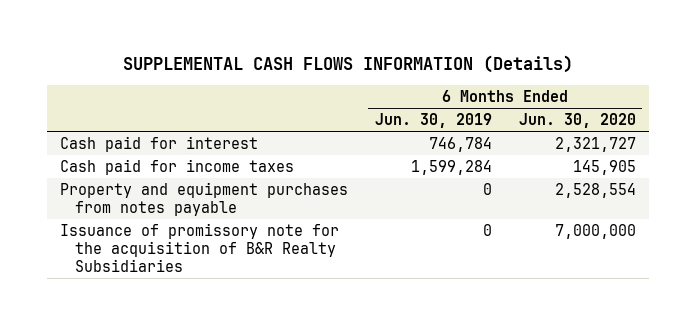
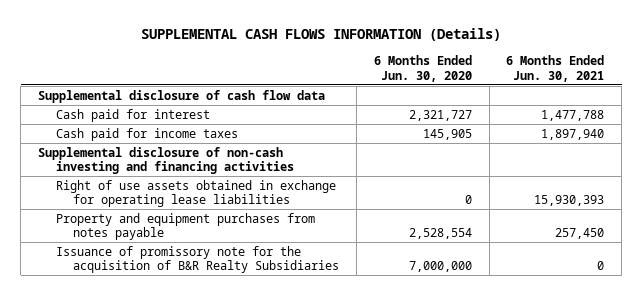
- | 6 Months Ended Jun. 30, 2019 | 6 Months Ended Jun. 30, 2020
+ | 6 Months Ended Jun. 30, 2020 | 6 Months Ended Jun. 30, 2021
+ Supplemental disclosure of cash flow data
+ Supplemental disclosure of non-cash investing and financing activities
+ Right of use assets obtained in exchange for operating lease liabilities | 0 | 15,930,393

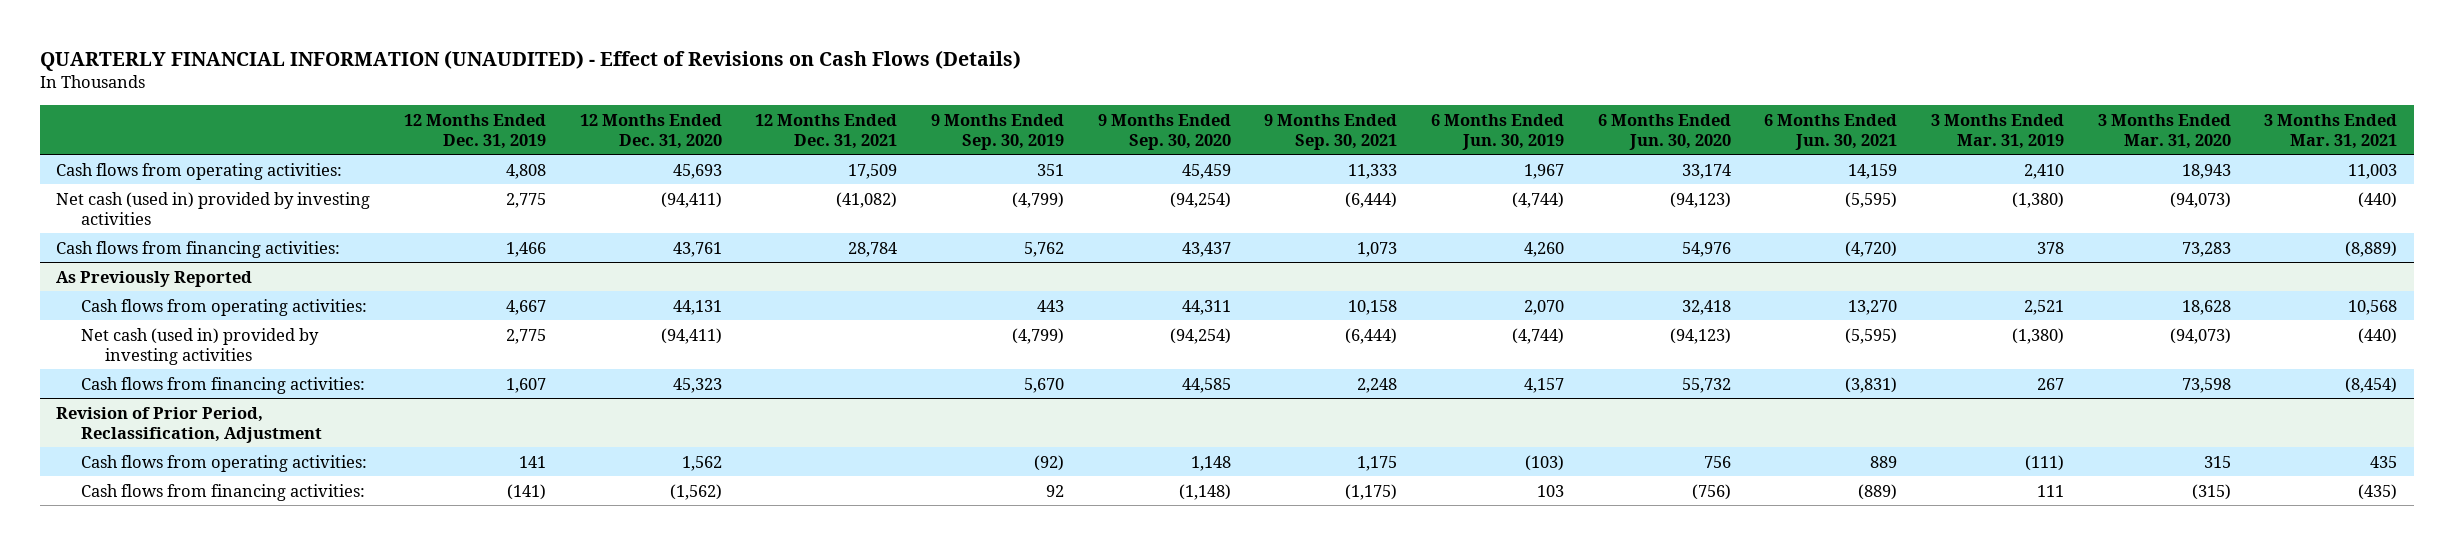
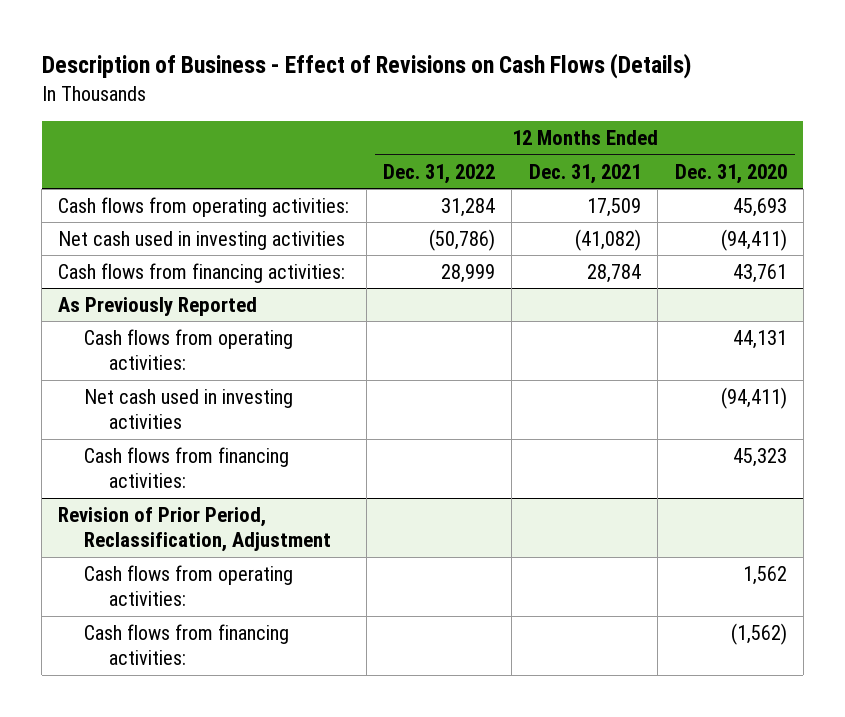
- QUARTERLY FINANCIAL INFORMATION (UNAUDITED) - Effect of Revisions on Cash Flows (Details)
+ Description of Business - Effect of Revisions on Cash Flows (Details)
- | 12 Months Ended Dec. 31, 2019 | 12 Months Ended Dec. 31, 2020 | 12 Months Ended Dec. 31, 2021 | 9 Months Ended Sep. 30, 2019 | 9 Months Ended Sep. 30, 2020 | 9 Months Ended Sep. 30, 2021 | 6 Months Ended Jun. 30, 2019 | 6 Months Ended Jun. 30, 2020 | 6 Months Ended Jun. 30, 2021 | 3 Months Ended Mar. 31, 2019 | 3 Months Ended Mar. 31, 2020 | 3 Months Ended Mar. 31, 2021
+ | 12 Months Ended Dec. 31, 2022 | 12 Months Ended Dec. 31, 2021 | 12 Months Ended Dec. 31, 2020
- Net cash (used in) provided by investing activities | 2,775 | (94,411) | (41,082) | (4,799) | (94,254) | (6,444) | (4,744) | (94,123) | (5,595) | (1,380) | (94,073) | (440)
+ Net cash used in investing activities | (50,786) | (41,082) | (94,411)
@ As Previously Reported
- Net cash (used in) provided by investing activities | 2,775 | (94,411) | | (4,799) | (94,254) | (6,444) | (4,744) | (94,123) | (5,595) | (1,380) | (94,073) | (440)
+ Net cash used in investing activities | | | (94,411)

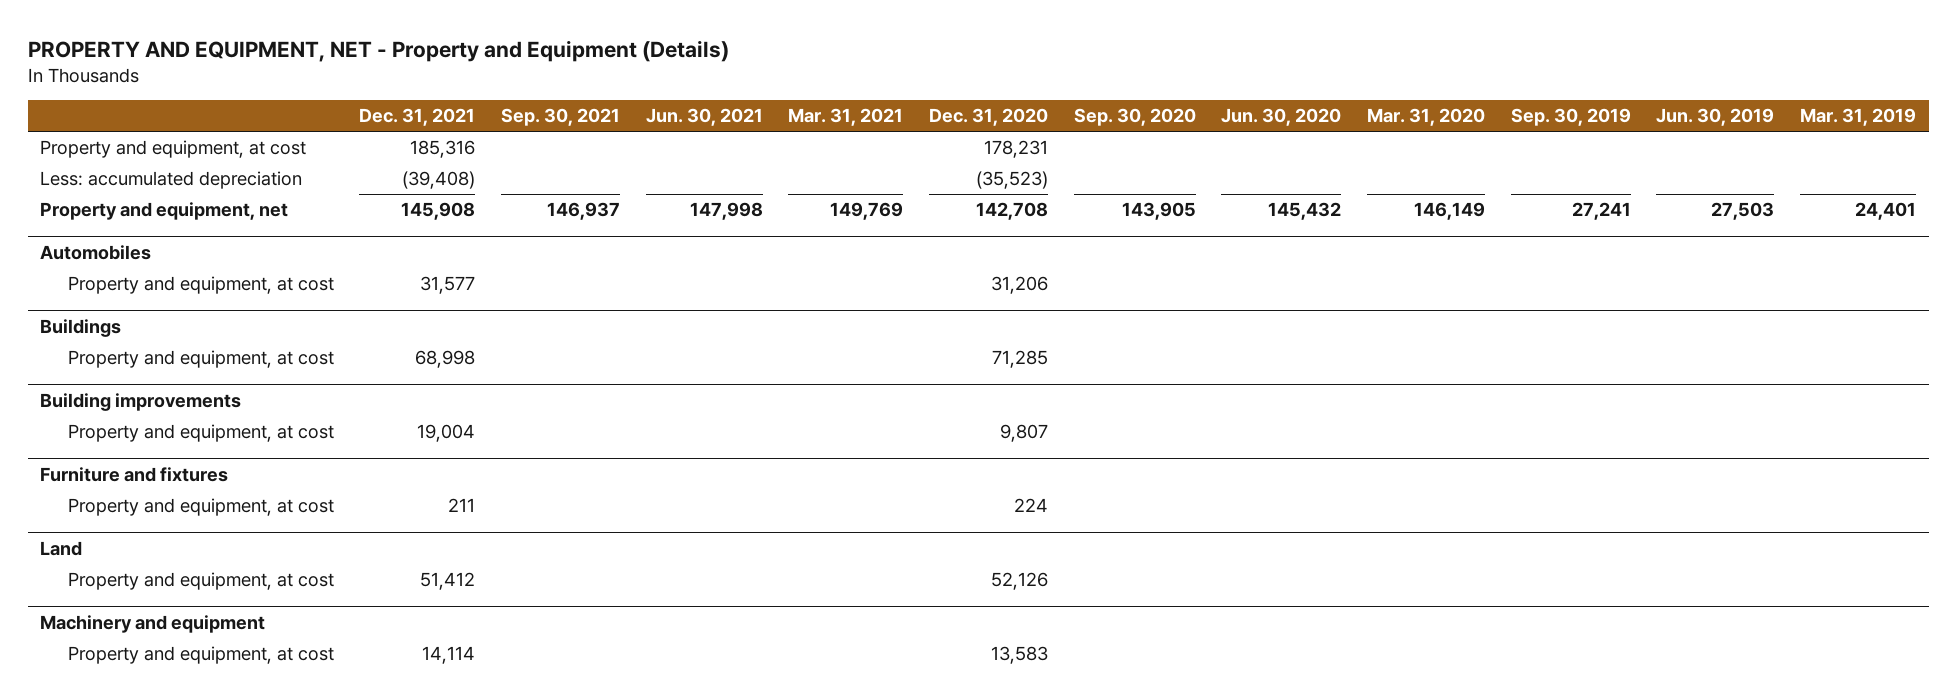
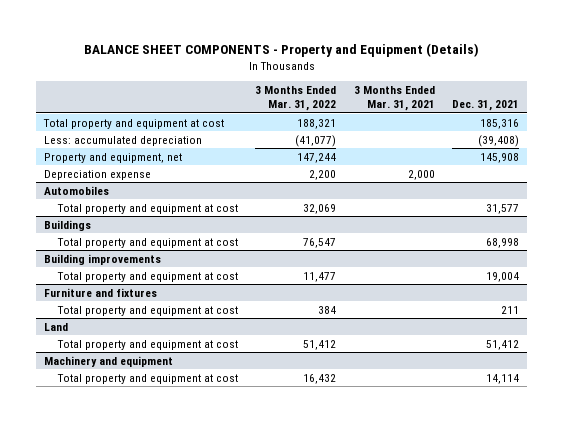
- PROPERTY AND EQUIPMENT, NET - Property and Equipment (Details)
+ BALANCE SHEET COMPONENTS - Property and Equipment (Details)
- | Dec. 31, 2021 | Sep. 30, 2021 | Jun. 30, 2021 | Mar. 31, 2021 | Dec. 31, 2020 | Sep. 30, 2020 | Jun. 30, 2020 | Mar. 31, 2020 | Sep. 30, 2019 | Jun. 30, 2019 | Mar. 31, 2019
+ | 3 Months Ended Mar. 31, 2022 | 3 Months Ended Mar. 31, 2021 | Dec. 31, 2021
- Property and equipment, at cost | 185,316 | | | | 178,231 | | | | | |
+ Total property and equipment at cost | 188,321 | | 185,316
+ Depreciation expense | 2,200 | 2,000 |
@ Automobiles
- Property and equipment, at cost | 31,577 | | | | 31,206 | | | | | |
+ Total property and equipment at cost | 32,069 | | 31,577
@ Buildings
- Property and equipment, at cost | 68,998 | | | | 71,285 | | | | | |
+ Total property and equipment at cost | 76,547 | | 68,998
@ Building improvements
- Property and equipment, at cost | 19,004 | | | | 9,807 | | | | | |
+ Total property and equipment at cost | 11,477 | | 19,004
@ Furniture and fixtures
- Property and equipment, at cost | 211 | | | | 224 | | | | | |
+ Total property and equipment at cost | 384 | | 211
@ Land
- Property and equipment, at cost | 51,412 | | | | 52,126 | | | | | |
+ Total property and equipment at cost | 51,412 | | 51,412
@ Machinery and equipment
- Property and equipment, at cost | 14,114 | | | | 13,583 | | | | | |
+ Total property and equipment at cost | 16,432 | | 14,114

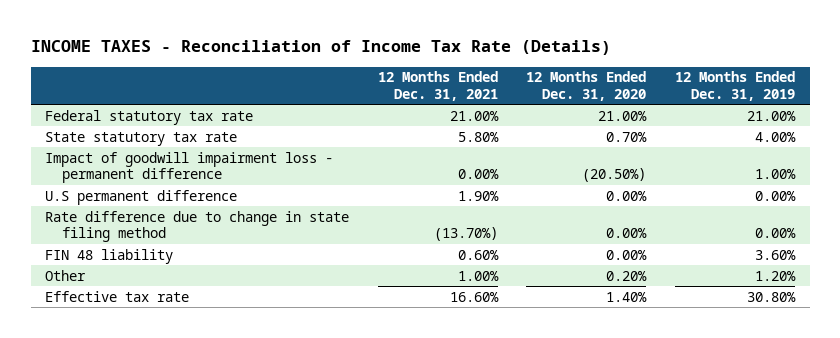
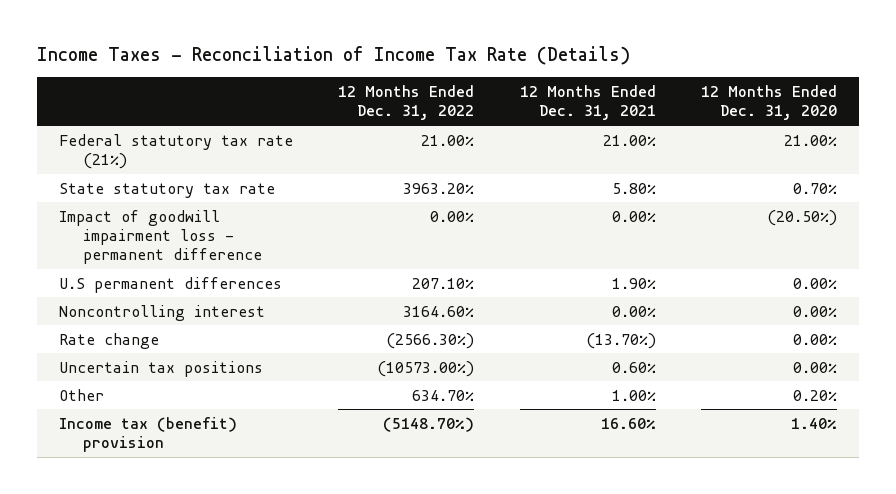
- INCOME TAXES - Reconciliation of Income Tax Rate (Details)
+ Income Taxes - Reconciliation of Income Tax Rate (Details)
- | 12 Months Ended Dec. 31, 2021 | 12 Months Ended Dec. 31, 2020 | 12 Months Ended Dec. 31, 2019
+ | 12 Months Ended Dec. 31, 2022 | 12 Months Ended Dec. 31, 2021 | 12 Months Ended Dec. 31, 2020
- Federal statutory tax rate | 21.00% | 21.00% | 21.00%
+ Federal statutory tax rate (21%) | 21.00% | 21.00% | 21.00%
- U.S permanent difference | 1.90% | 0.00% | 0.00%
- Rate difference due to change in state filing method | (13.70%) | 0.00% | 0.00%
- FIN 48 liability | 0.60% | 0.00% | 3.60%
+ U.S permanent differences | 207.10% | 1.90% | 0.00%
+ Noncontrolling interest | 3164.60% | 0.00% | 0.00%
+ Rate change | (2566.30%) | (13.70%) | 0.00%
+ Uncertain tax positions | (10573.00%) | 0.60% | 0.00%
- Effective tax rate | 16.60% | 1.40% | 30.80%
+ Income tax (benefit) provision | (5148.70%) | 16.60% | 1.40%

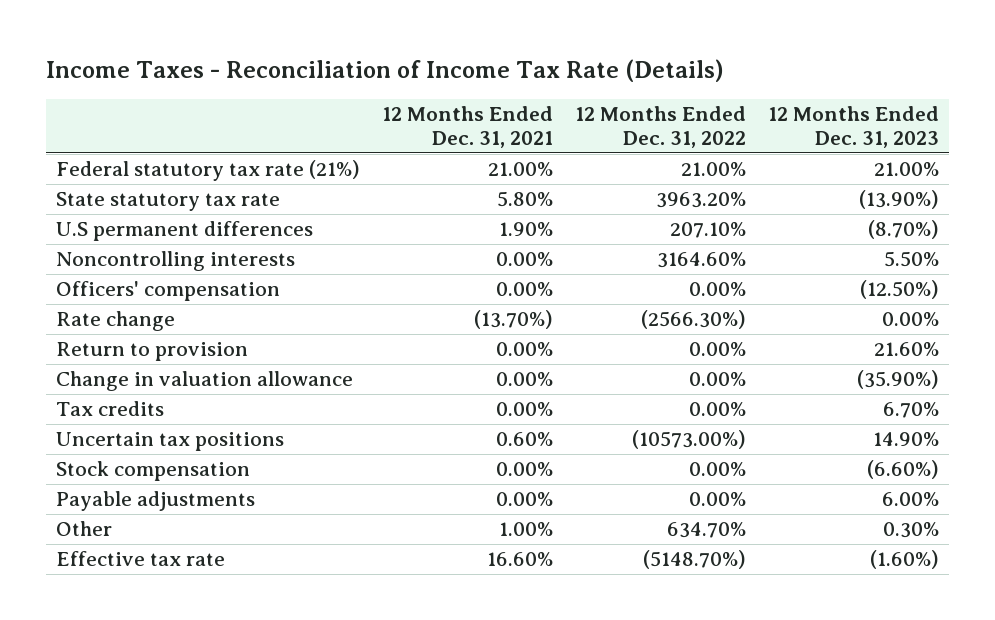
- | 12 Months Ended Dec. 31, 2022 | 12 Months Ended Dec. 31, 2021 | 12 Months Ended Dec. 31, 2020
+ | 12 Months Ended Dec. 31, 2021 | 12 Months Ended Dec. 31, 2022 | 12 Months Ended Dec. 31, 2023
- Impact of goodwill impairment loss - permanent difference | 0.00% | 0.00% | (20.50%)
- Noncontrolling interest | 3164.60% | 0.00% | 0.00%
+ Noncontrolling interests | 0.00% | 3164.60% | 5.50%
+ Officers' compensation | 0.00% | 0.00% | (12.50%)
+ Return to provision | 0.00% | 0.00% | 21.60%
+ Change in valuation allowance | 0.00% | 0.00% | (35.90%)
+ Tax credits | 0.00% | 0.00% | 6.70%
+ Stock compensation | 0.00% | 0.00% | (6.60%)
+ Payable adjustments | 0.00% | 0.00% | 6.00%
- Income tax (benefit) provision | (5148.70%) | 16.60% | 1.40%
+ Effective tax rate | 16.60% | (5148.70%) | (1.60%)

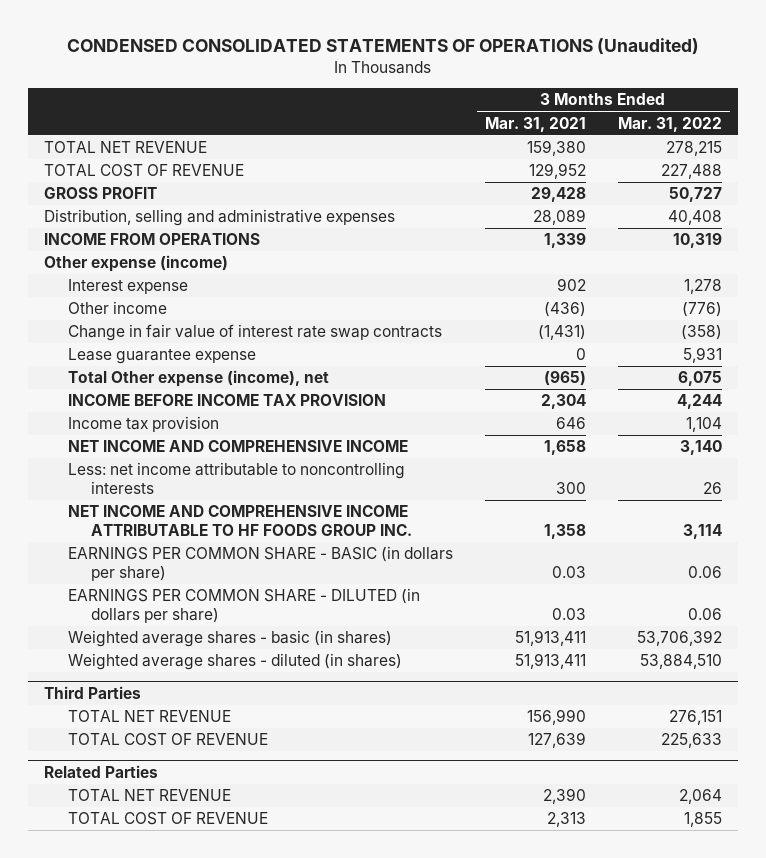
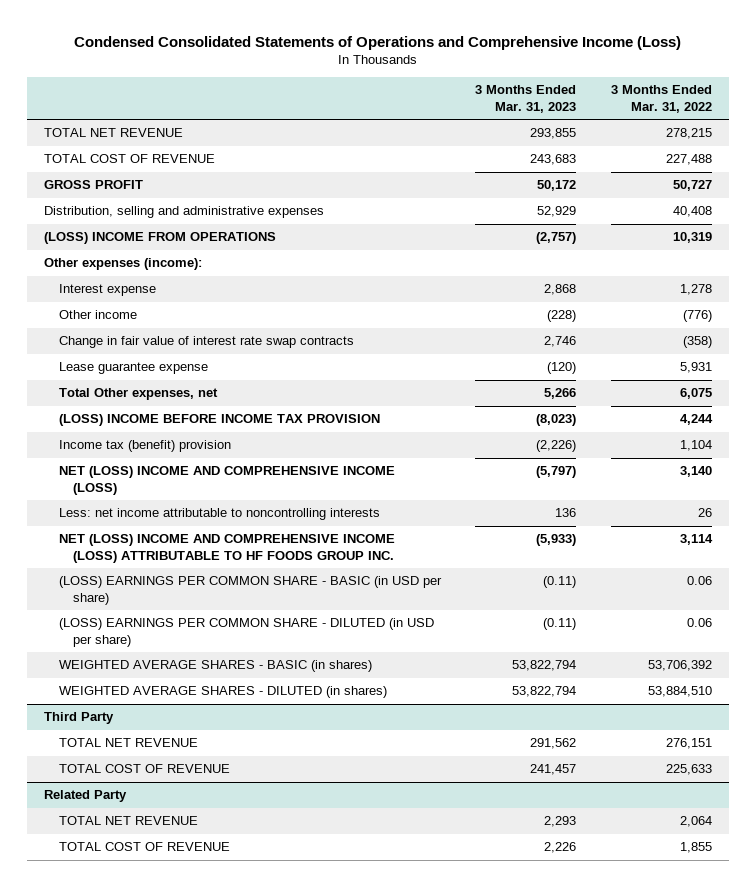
- CONDENSED CONSOLIDATED STATEMENTS OF OPERATIONS (Unaudited)
+ Condensed Consolidated Statements of Operations and Comprehensive Income (Loss)
- | 3 Months Ended Mar. 31, 2021 | 3 Months Ended Mar. 31, 2022
+ | 3 Months Ended Mar. 31, 2023 | 3 Months Ended Mar. 31, 2022
- INCOME FROM OPERATIONS | 1,339 | 10,319
- Other expense (income)
+ (LOSS) INCOME FROM OPERATIONS | (2,757) | 10,319
+ Other expenses (income):
- Total Other expense (income), net | (965) | 6,075
- INCOME BEFORE INCOME TAX PROVISION | 2,304 | 4,244
- Income tax provision | 646 | 1,104
- NET INCOME AND COMPREHENSIVE INCOME | 1,658 | 3,140
+ Total Other expenses, net | 5,266 | 6,075
+ (LOSS) INCOME BEFORE INCOME TAX PROVISION | (8,023) | 4,244
+ Income tax (benefit) provision | (2,226) | 1,104
+ NET (LOSS) INCOME AND COMPREHENSIVE INCOME (LOSS) | (5,797) | 3,140
- NET INCOME AND COMPREHENSIVE INCOME ATTRIBUTABLE TO HF FOODS GROUP INC. | 1,358 | 3,114
- EARNINGS PER COMMON SHARE - BASIC (in dollars per share) | 0.03 | 0.06
- EARNINGS PER COMMON SHARE - DILUTED (in dollars per share) | 0.03 | 0.06
- Weighted average shares - basic (in shares) | 51,913,411 | 53,706,392
- Weighted average shares - diluted (in shares) | 51,913,411 | 53,884,510
- Third Parties
+ NET (LOSS) INCOME AND COMPREHENSIVE INCOME (LOSS) ATTRIBUTABLE TO HF FOODS GROUP INC. | (5,933) | 3,114
+ (LOSS) EARNINGS PER COMMON SHARE - BASIC (in USD per share) | (0.11) | 0.06
+ (LOSS) EARNINGS PER COMMON SHARE - DILUTED (in USD per share) | (0.11) | 0.06
+ WEIGHTED AVERAGE SHARES - BASIC (in shares) | 53,822,794 | 53,706,392
+ WEIGHTED AVERAGE SHARES - DILUTED (in shares) | 53,822,794 | 53,884,510
+ Third Party
- Related Parties
+ Related Party

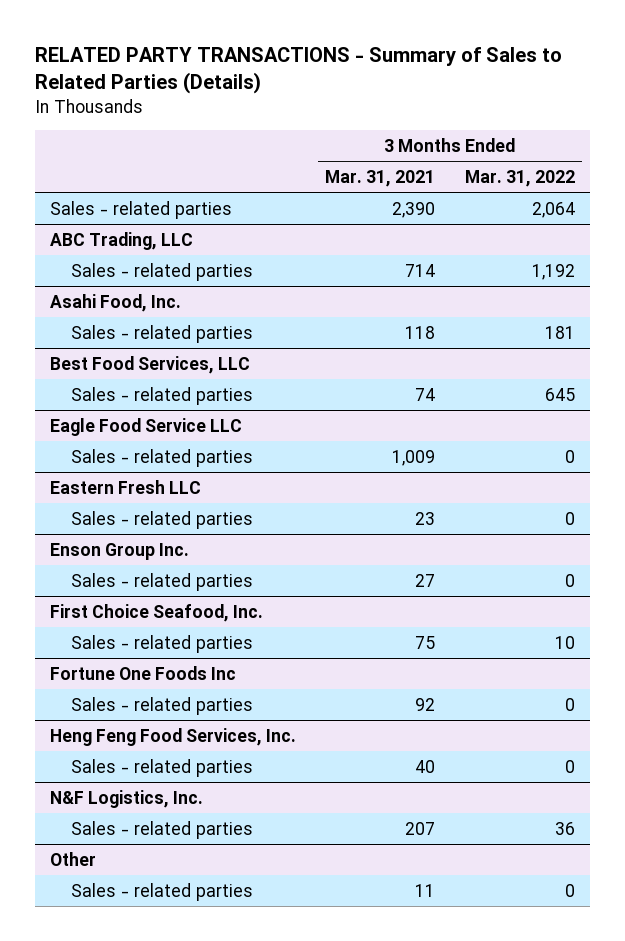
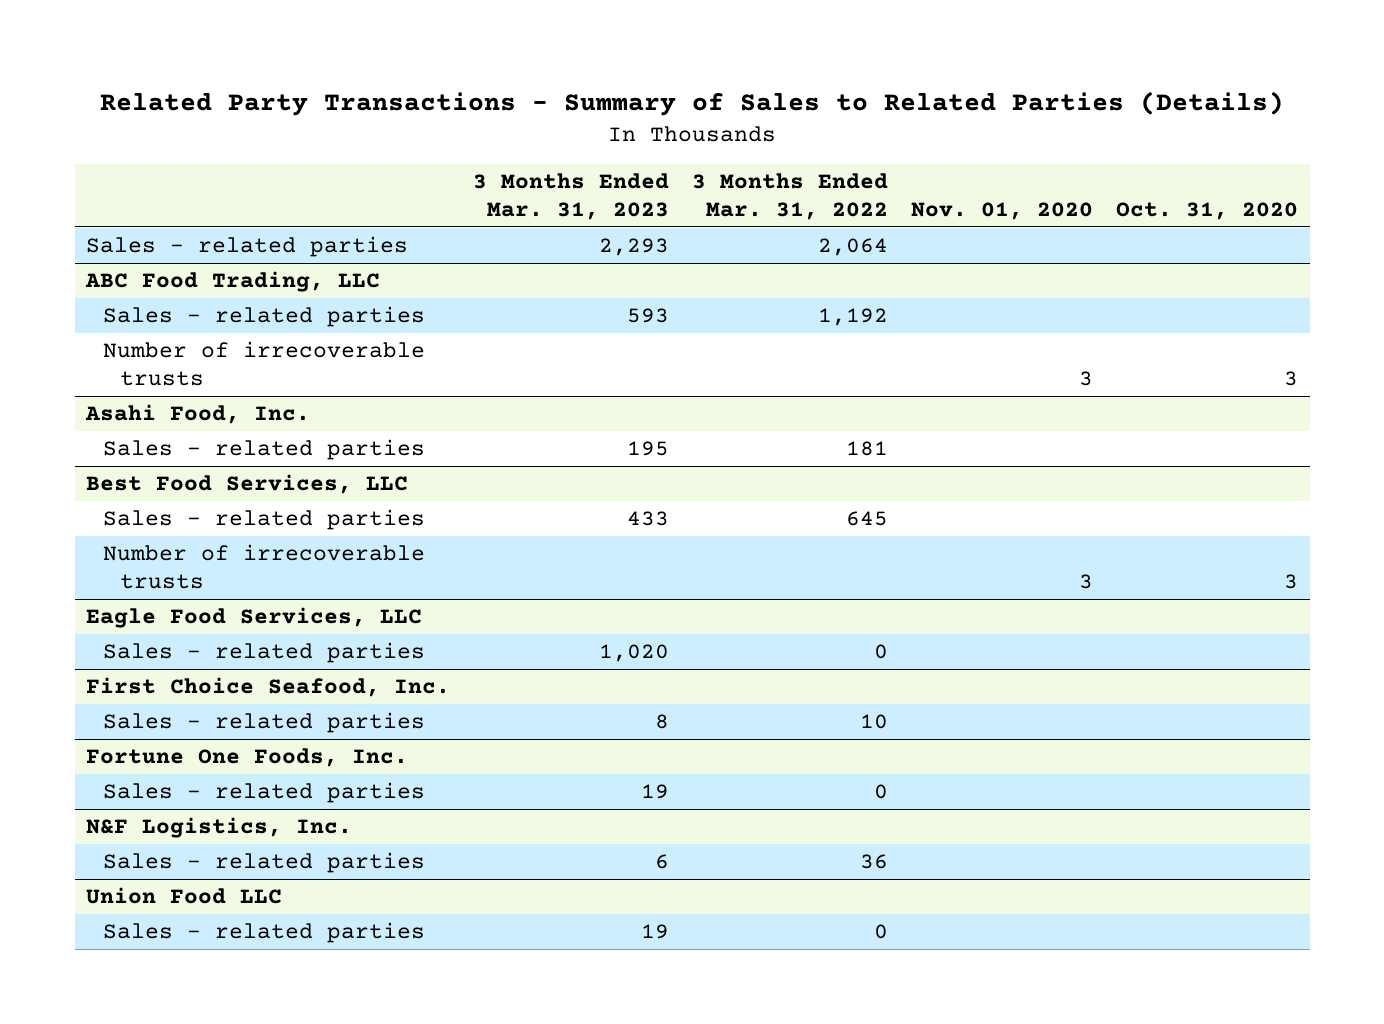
- RELATED PARTY TRANSACTIONS - Summary of Sales to Related Parties (Details)
+ Related Party Transactions - Summary of Sales to Related Parties (Details)
- | 3 Months Ended Mar. 31, 2021 | 3 Months Ended Mar. 31, 2022
+ | 3 Months Ended Mar. 31, 2023 | 3 Months Ended Mar. 31, 2022 | Nov. 01, 2020 | Oct. 31, 2020
- ABC Trading, LLC
+ ABC Food Trading, LLC
+ Number of irrecoverable trusts | | | 3 | 3
- Eagle Food Service LLC
- Sales - related parties | 1,009 | 0
- Eastern Fresh LLC
- Sales - related parties | 23 | 0
- Enson Group Inc.
@ Best Food Services, LLC
+ Number of irrecoverable trusts | | | 3 | 3
+ Eagle Food Services, LLC
- Fortune One Foods Inc
- Sales - related parties | 92 | 0
- Heng Feng Food Services, Inc.
+ Fortune One Foods, Inc.
- Other
+ Union Food LLC

